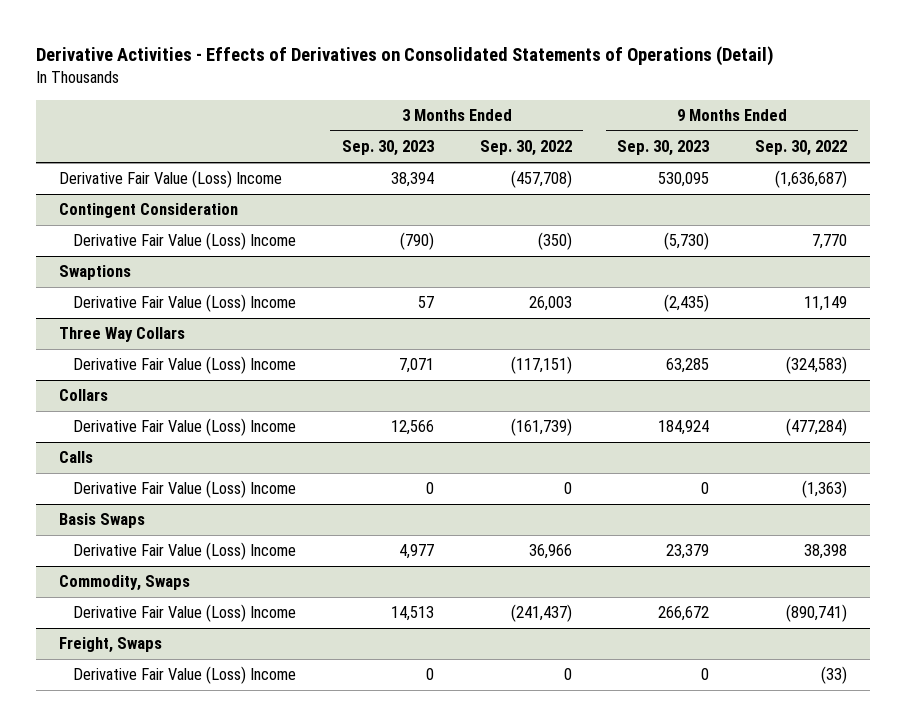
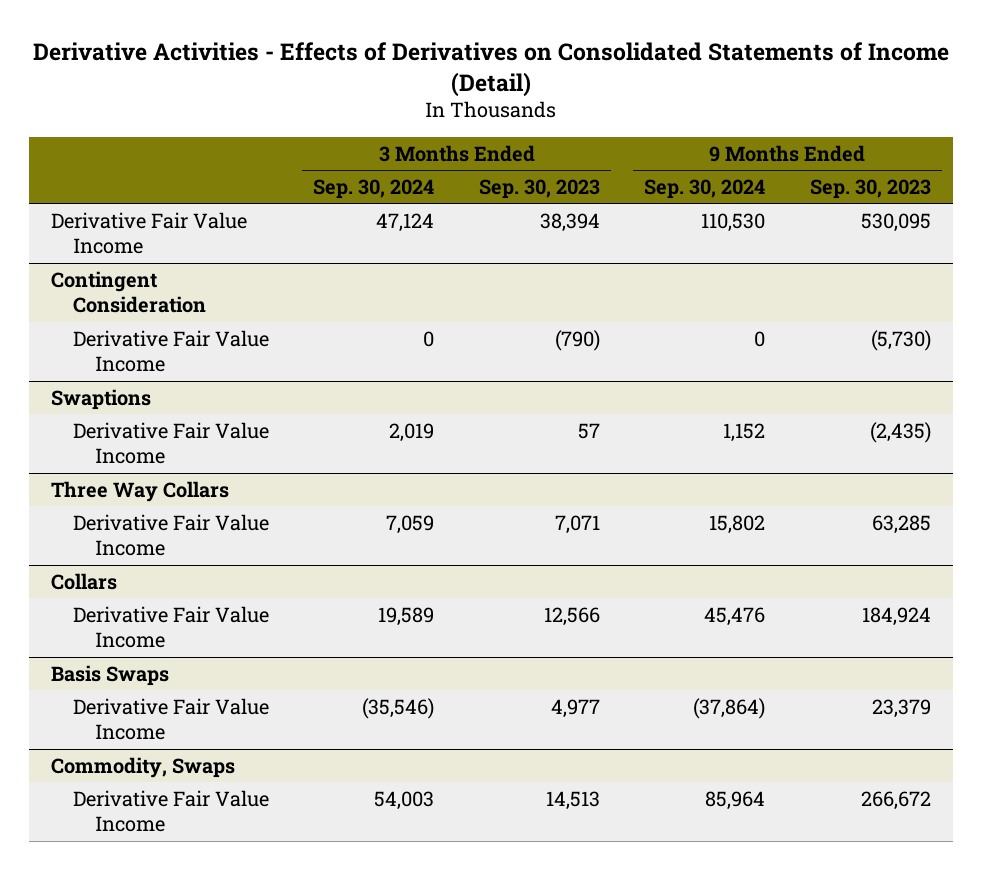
- Derivative Activities - Effects of Derivatives on Consolidated Statements of Operations (Detail)
+ Derivative Activities - Effects of Derivatives on Consolidated Statements of Income (Detail)
- | 3 Months Ended Sep. 30, 2023 | 3 Months Ended Sep. 30, 2022 | 9 Months Ended Sep. 30, 2023 | 9 Months Ended Sep. 30, 2022
+ | 3 Months Ended Sep. 30, 2024 | 3 Months Ended Sep. 30, 2023 | 9 Months Ended Sep. 30, 2024 | 9 Months Ended Sep. 30, 2023
- Derivative Fair Value (Loss) Income | 38,394 | (457,708) | 530,095 | (1,636,687)
+ Derivative Fair Value Income | 47,124 | 38,394 | 110,530 | 530,095
@ Contingent Consideration
- Derivative Fair Value (Loss) Income | (790) | (350) | (5,730) | 7,770
+ Derivative Fair Value Income | 0 | (790) | 0 | (5,730)
@ Swaptions
- Derivative Fair Value (Loss) Income | 57 | 26,003 | (2,435) | 11,149
+ Derivative Fair Value Income | 2,019 | 57 | 1,152 | (2,435)
@ Three Way Collars
- Derivative Fair Value (Loss) Income | 7,071 | (117,151) | 63,285 | (324,583)
+ Derivative Fair Value Income | 7,059 | 7,071 | 15,802 | 63,285
@ Collars
- Derivative Fair Value (Loss) Income | 12,566 | (161,739) | 184,924 | (477,284)
- Calls
- Derivative Fair Value (Loss) Income | 0 | 0 | 0 | (1,363)
@ Collars
+ Derivative Fair Value Income | 19,589 | 12,566 | 45,476 | 184,924
@ Basis Swaps
- Derivative Fair Value (Loss) Income | 4,977 | 36,966 | 23,379 | 38,398
+ Derivative Fair Value Income | (35,546) | 4,977 | (37,864) | 23,379
@ Commodity, Swaps
- Derivative Fair Value (Loss) Income | 14,513 | (241,437) | 266,672 | (890,741)
- Freight, Swaps
- Derivative Fair Value (Loss) Income | 0 | 0 | 0 | (33)
@ Commodity, Swaps
+ Derivative Fair Value Income | 54,003 | 14,513 | 85,964 | 266,672

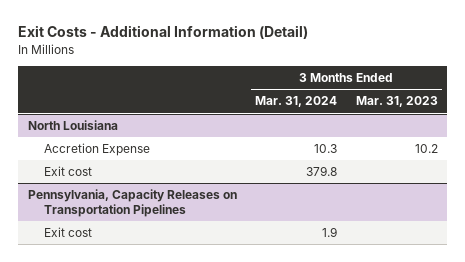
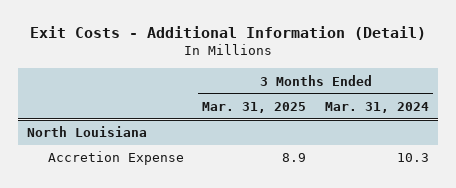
- | 3 Months Ended Mar. 31, 2024 | 3 Months Ended Mar. 31, 2023
+ | 3 Months Ended Mar. 31, 2025 | 3 Months Ended Mar. 31, 2024
@ North Louisiana
- Exit cost | 379.8 |
- Pennsylvania, Capacity Releases on Transportation Pipelines
- Exit cost | 1.9 |

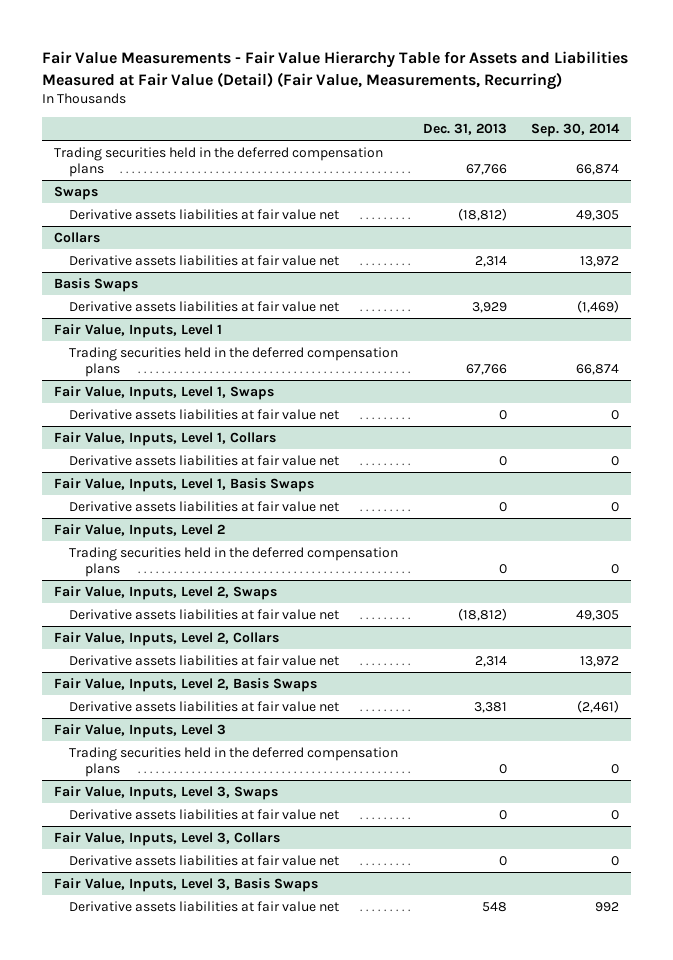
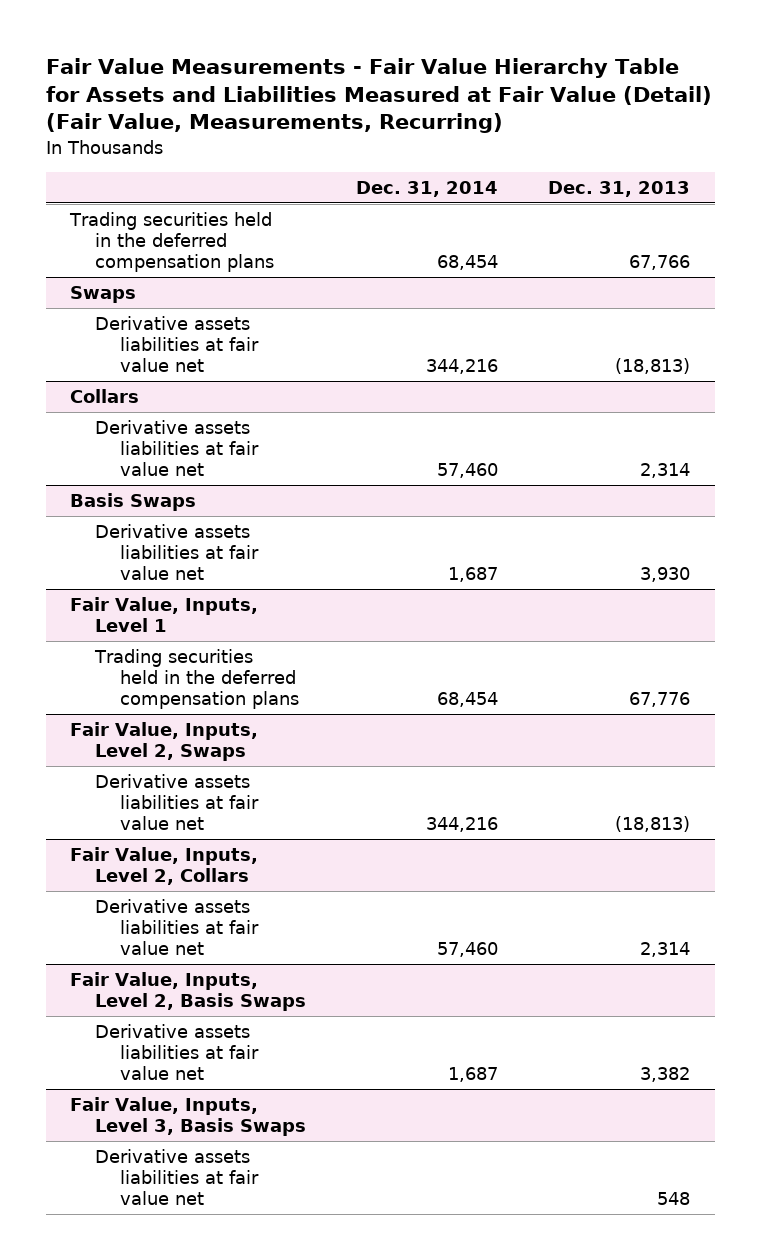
- | Dec. 31, 2013 | Sep. 30, 2014
+ | Dec. 31, 2014 | Dec. 31, 2013
@ Swaps
- Derivative assets liabilities at fair value net | (18,812) | 49,305
+ Derivative assets liabilities at fair value net | 344,216 | (18,813)
@ Basis Swaps
- Derivative assets liabilities at fair value net | 3,929 | (1,469)
+ Derivative assets liabilities at fair value net | 1,687 | 3,930
@ Fair Value, Inputs, Level 1
- Trading securities held in the deferred compensation plans | 67,766 | 66,874
- Fair Value, Inputs, Level 1, Swaps
- Derivative assets liabilities at fair value net | 0 | 0
- Fair Value, Inputs, Level 1, Collars
- Derivative assets liabilities at fair value net | 0 | 0
- Fair Value, Inputs, Level 1, Basis Swaps
- Derivative assets liabilities at fair value net | 0 | 0
- Fair Value, Inputs, Level 2
- Trading securities held in the deferred compensation plans | 0 | 0
@ Fair Value, Inputs, Level 1
+ Trading securities held in the deferred compensation plans | 68,454 | 67,776
@ Fair Value, Inputs, Level 2, Swaps
- Derivative assets liabilities at fair value net | (18,812) | 49,305
+ Derivative assets liabilities at fair value net | 344,216 | (18,813)
@ Fair Value, Inputs, Level 2, Basis Swaps
- Derivative assets liabilities at fair value net | 3,381 | (2,461)
- Fair Value, Inputs, Level 3
- Trading securities held in the deferred compensation plans | 0 | 0
- Fair Value, Inputs, Level 3, Swaps
- Derivative assets liabilities at fair value net | 0 | 0
- Fair Value, Inputs, Level 3, Collars
- Derivative assets liabilities at fair value net | 0 | 0
@ Fair Value, Inputs, Level 2, Basis Swaps
+ Derivative assets liabilities at fair value net | 1,687 | 3,382

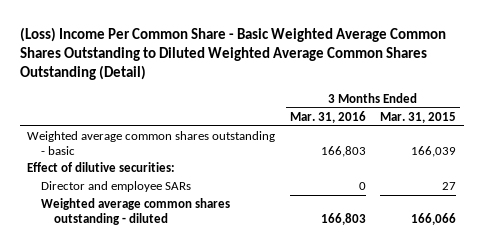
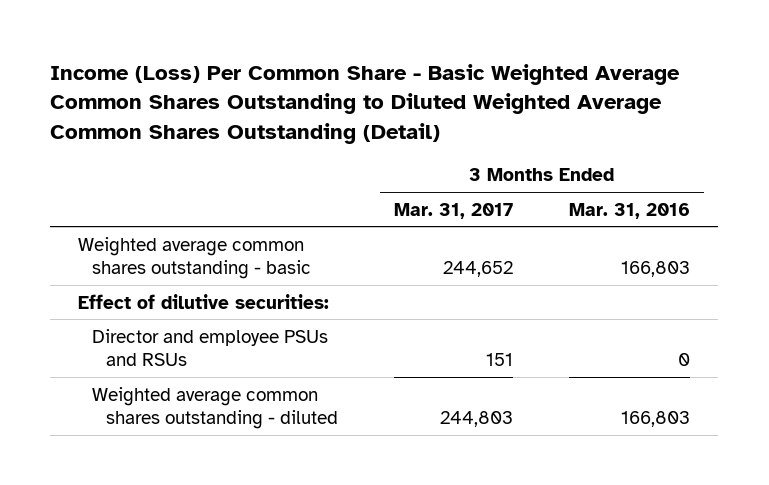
- (Loss) Income Per Common Share - Basic Weighted Average Common Shares Outstanding to Diluted Weighted Average Common Shares Outstanding (Detail)
+ Income (Loss) Per Common Share - Basic Weighted Average Common Shares Outstanding to Diluted Weighted Average Common Shares Outstanding (Detail)
- | 3 Months Ended Mar. 31, 2016 | 3 Months Ended Mar. 31, 2015
+ | 3 Months Ended Mar. 31, 2017 | 3 Months Ended Mar. 31, 2016
- Director and employee SARs | 0 | 27
+ Director and employee PSUs and RSUs | 151 | 0

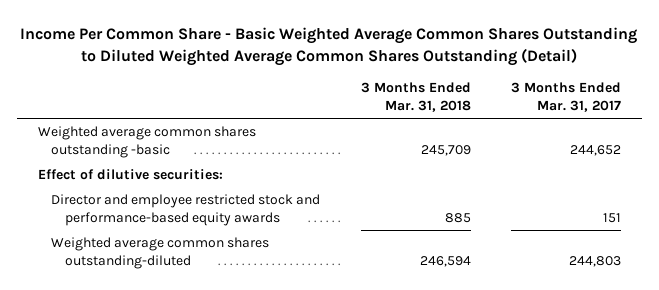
- Income (Loss) Per Common Share - Basic Weighted Average Common Shares Outstanding to Diluted Weighted Average Common Shares Outstanding (Detail)
+ Income Per Common Share - Basic Weighted Average Common Shares Outstanding to Diluted Weighted Average Common Shares Outstanding (Detail)
- | 3 Months Ended Mar. 31, 2017 | 3 Months Ended Mar. 31, 2016
+ | 3 Months Ended Mar. 31, 2018 | 3 Months Ended Mar. 31, 2017
- Weighted average common shares outstanding - basic | 244,652 | 166,803
+ Weighted average common shares outstanding -basic | 245,709 | 244,652
- Director and employee PSUs and RSUs | 151 | 0
- Weighted average common shares outstanding - diluted | 244,803 | 166,803
+ Director and employee restricted stock and performance-based equity awards | 885 | 151
+ Weighted average common shares outstanding-diluted | 246,594 | 244,803

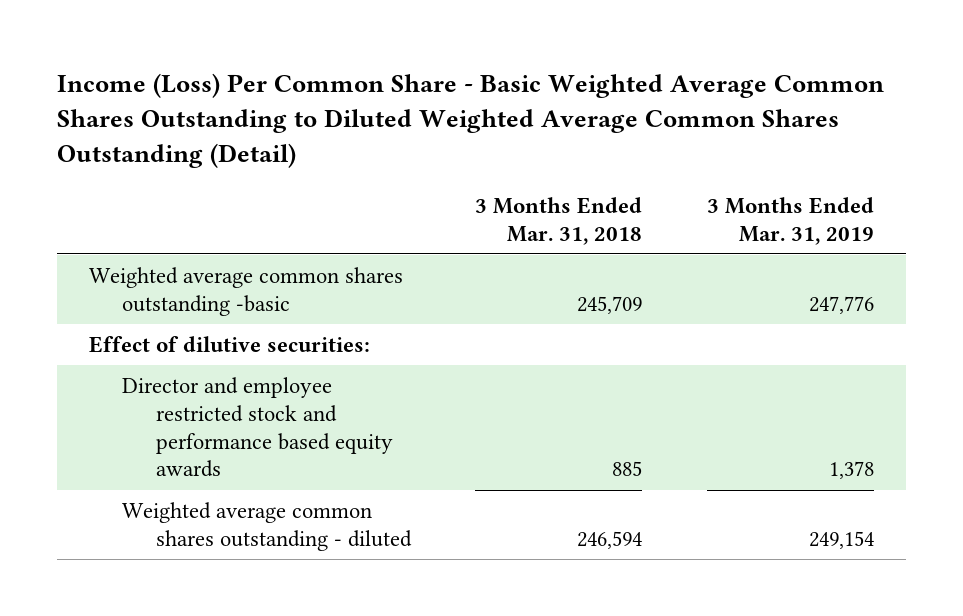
- Income Per Common Share - Basic Weighted Average Common Shares Outstanding to Diluted Weighted Average Common Shares Outstanding (Detail)
+ Income (Loss) Per Common Share - Basic Weighted Average Common Shares Outstanding to Diluted Weighted Average Common Shares Outstanding (Detail)
- | 3 Months Ended Mar. 31, 2018 | 3 Months Ended Mar. 31, 2017
+ | 3 Months Ended Mar. 31, 2018 | 3 Months Ended Mar. 31, 2019
- Director and employee restricted stock and performance-based equity awards | 885 | 151
- Weighted average common shares outstanding-diluted | 246,594 | 244,803
+ Director and employee restricted stock and performance based equity awards | 885 | 1,378
+ Weighted average common shares outstanding - diluted | 246,594 | 249,154

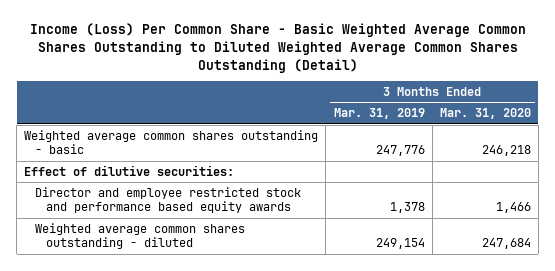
- | 3 Months Ended Mar. 31, 2018 | 3 Months Ended Mar. 31, 2019
+ | 3 Months Ended Mar. 31, 2019 | 3 Months Ended Mar. 31, 2020
- Weighted average common shares outstanding -basic | 245,709 | 247,776
+ Weighted average common shares outstanding - basic | 247,776 | 246,218

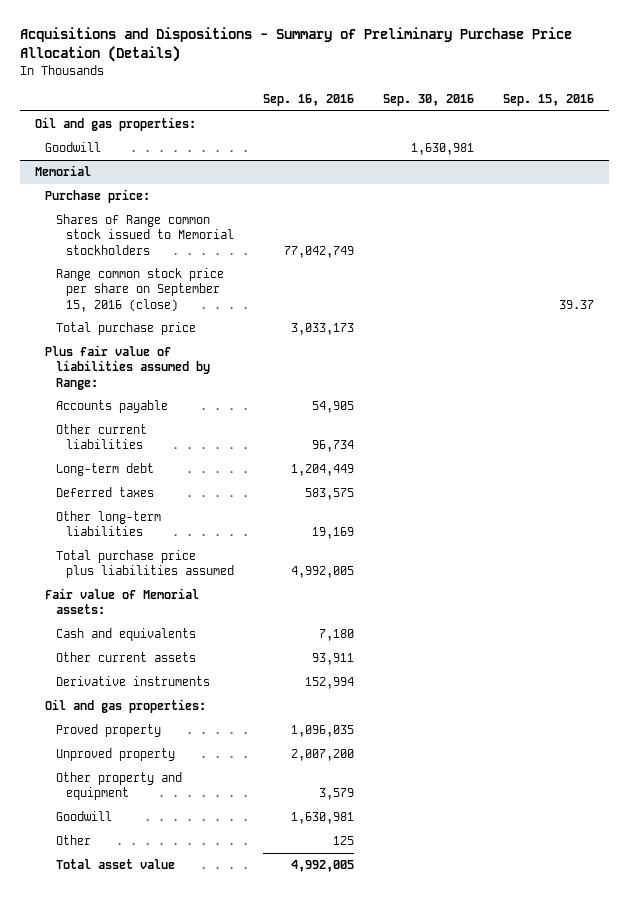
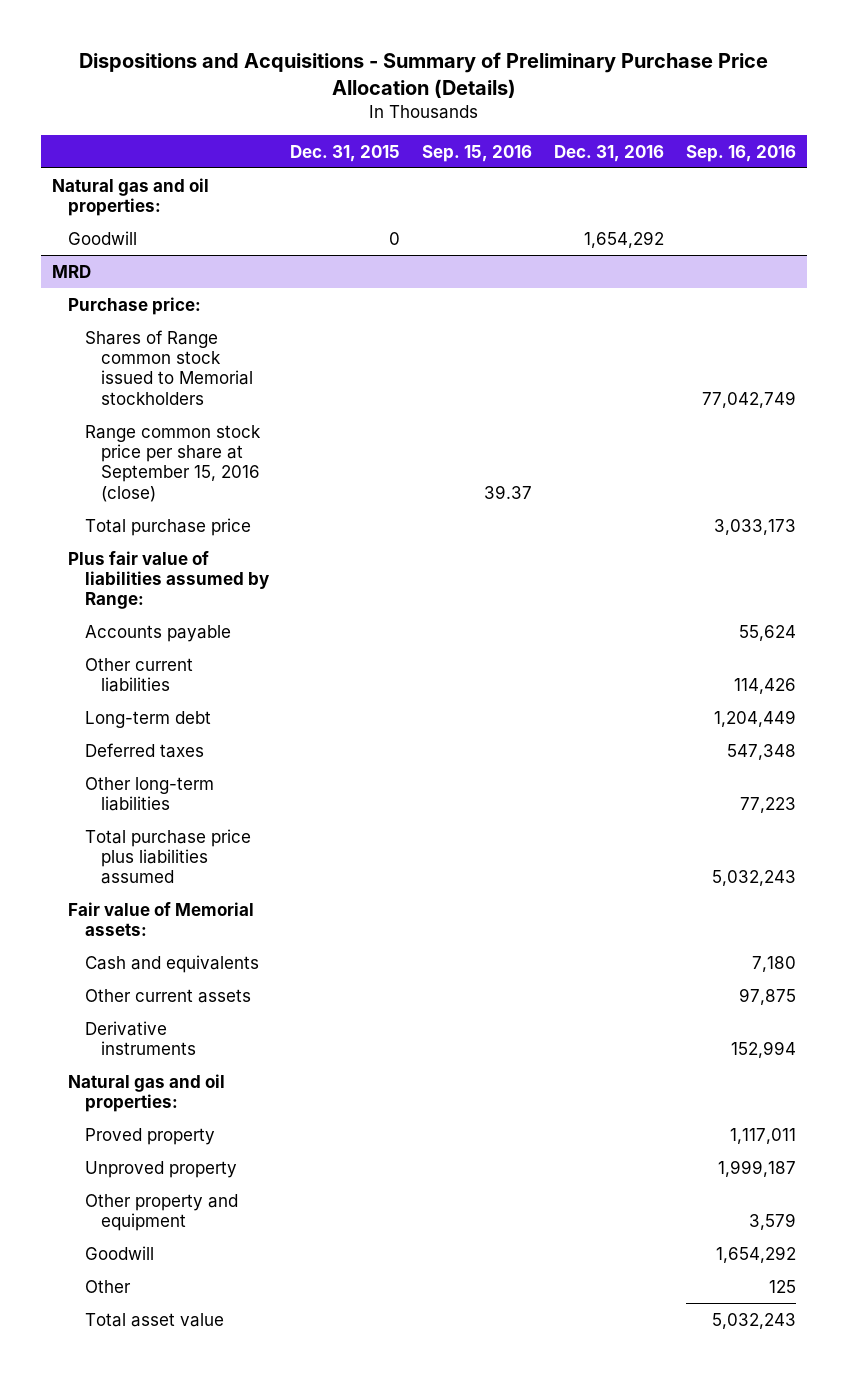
- Acquisitions and Dispositions - Summary of Preliminary Purchase Price Allocation (Details)
+ Dispositions and Acquisitions - Summary of Preliminary Purchase Price Allocation (Details)
- | Sep. 16, 2016 | Sep. 30, 2016 | Sep. 15, 2016
+ | Dec. 31, 2015 | Sep. 15, 2016 | Dec. 31, 2016 | Sep. 16, 2016
- Oil and gas properties:
+ Natural gas and oil properties:
- Memorial
+ MRD
- Range common stock price per share on September 15, 2016 (close) | | | 39.37
+ Range common stock price per share at September 15, 2016 (close) | | 39.37 | |
- Accounts payable | 54,905 | |
- Other current liabilities | 96,734 | |
+ Accounts payable | | | | 55,624
+ Other current liabilities | | | | 114,426
- Deferred taxes | 583,575 | |
- Other long-term liabilities | 19,169 | |
- Total purchase price plus liabilities assumed | 4,992,005 | |
+ Deferred taxes | | | | 547,348
+ Other long-term liabilities | | | | 77,223
+ Total purchase price plus liabilities assumed | | | | 5,032,243
- Other current assets | 93,911 | |
+ Other current assets | | | | 97,875
- Oil and gas properties:
- Proved property | 1,096,035 | |
- Unproved property | 2,007,200 | |
+ Natural gas and oil properties:
+ Proved property | | | | 1,117,011
+ Unproved property | | | | 1,999,187
- Goodwill | 1,630,981 | |
+ Goodwill | | | | 1,654,292
- Total asset value | 4,992,005 | |
+ Total asset value | | | | 5,032,243

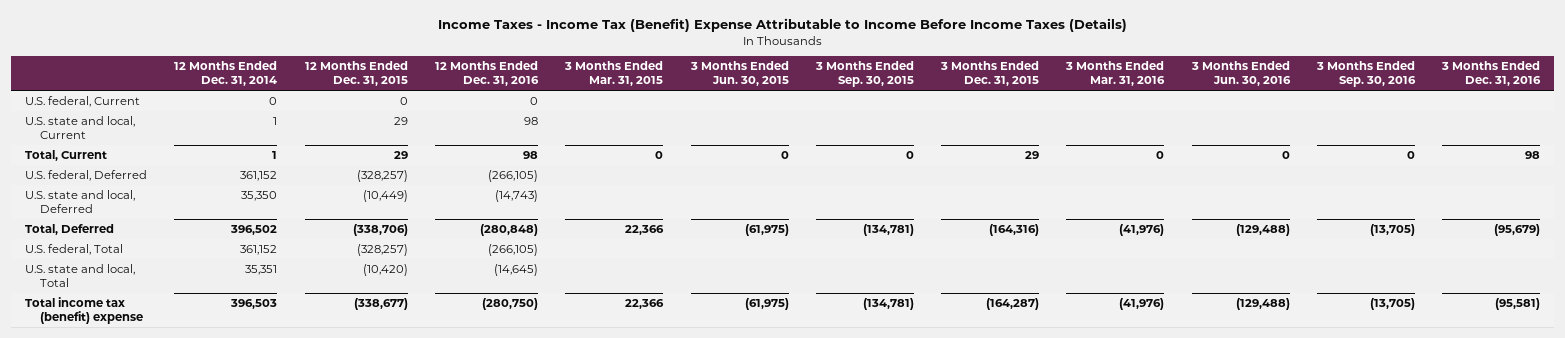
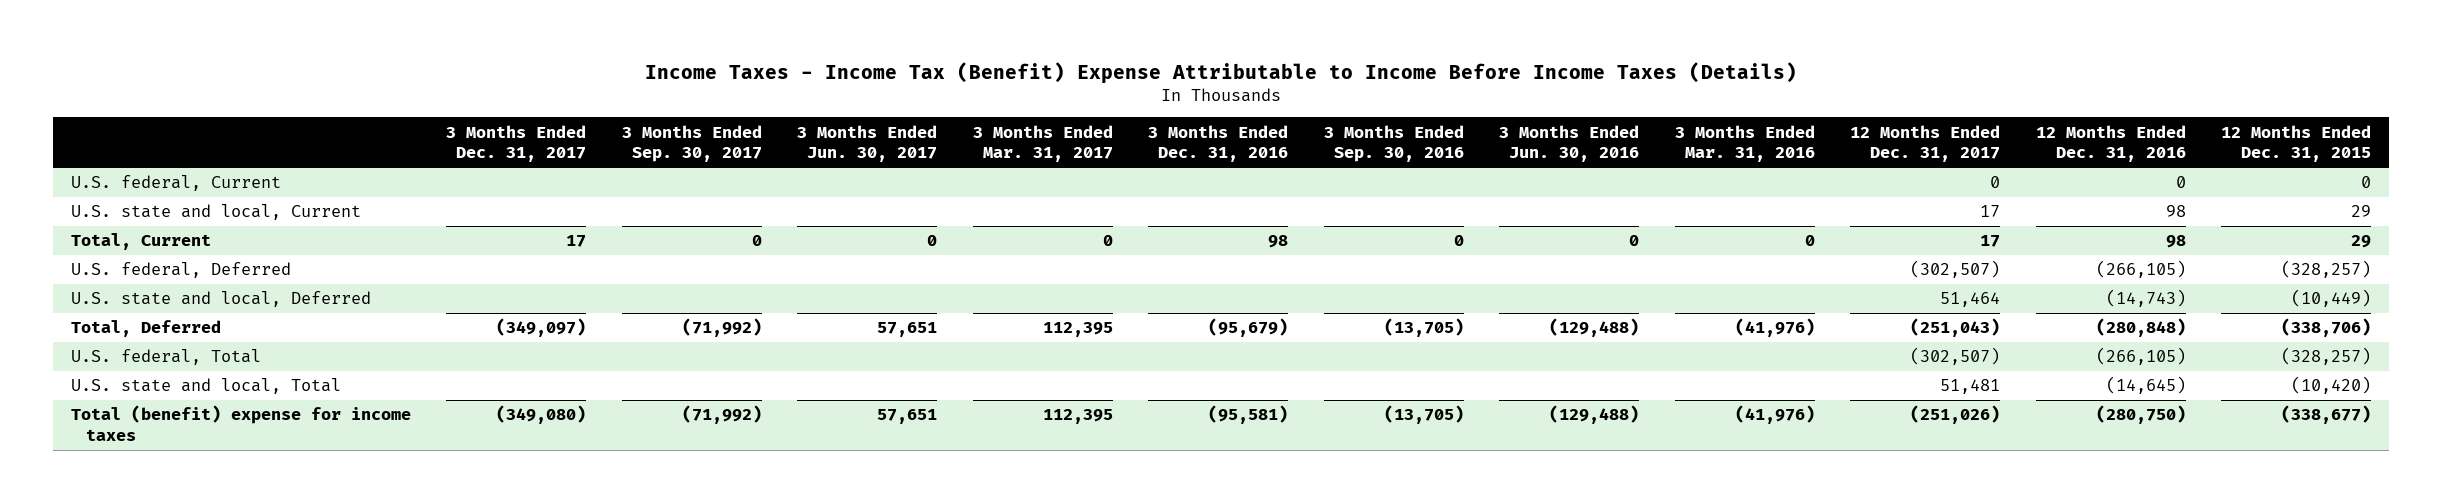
- | 12 Months Ended Dec. 31, 2014 | 12 Months Ended Dec. 31, 2015 | 12 Months Ended Dec. 31, 2016 | 3 Months Ended Mar. 31, 2015 | 3 Months Ended Jun. 30, 2015 | 3 Months Ended Sep. 30, 2015 | 3 Months Ended Dec. 31, 2015 | 3 Months Ended Mar. 31, 2016 | 3 Months Ended Jun. 30, 2016 | 3 Months Ended Sep. 30, 2016 | 3 Months Ended Dec. 31, 2016
+ | 3 Months Ended Dec. 31, 2017 | 3 Months Ended Sep. 30, 2017 | 3 Months Ended Jun. 30, 2017 | 3 Months Ended Mar. 31, 2017 | 3 Months Ended Dec. 31, 2016 | 3 Months Ended Sep. 30, 2016 | 3 Months Ended Jun. 30, 2016 | 3 Months Ended Mar. 31, 2016 | 12 Months Ended Dec. 31, 2017 | 12 Months Ended Dec. 31, 2016 | 12 Months Ended Dec. 31, 2015
- Total income tax (benefit) expense | 396,503 | (338,677) | (280,750) | 22,366 | (61,975) | (134,781) | (164,287) | (41,976) | (129,488) | (13,705) | (95,581)
+ Total (benefit) expense for income taxes | (349,080) | (71,992) | 57,651 | 112,395 | (95,581) | (13,705) | (129,488) | (41,976) | (251,026) | (280,750) | (338,677)

